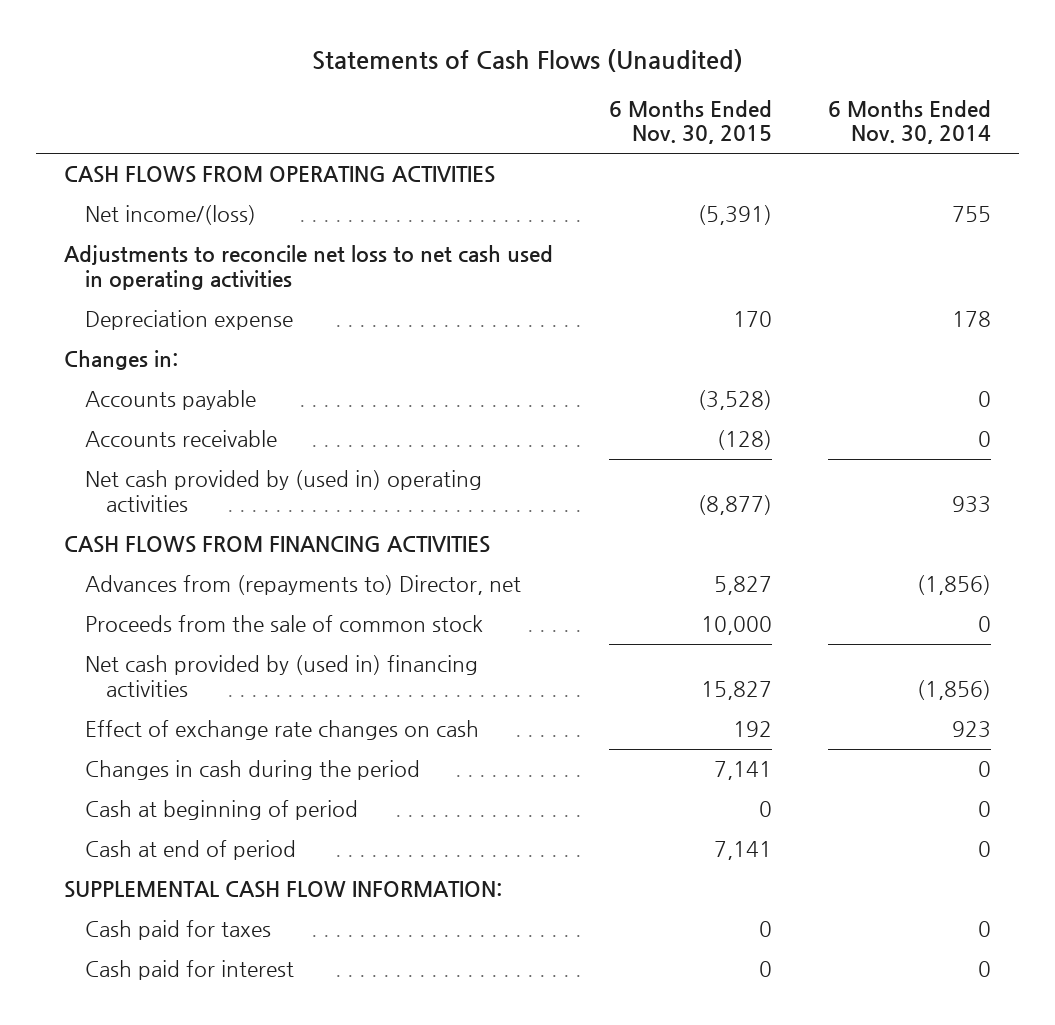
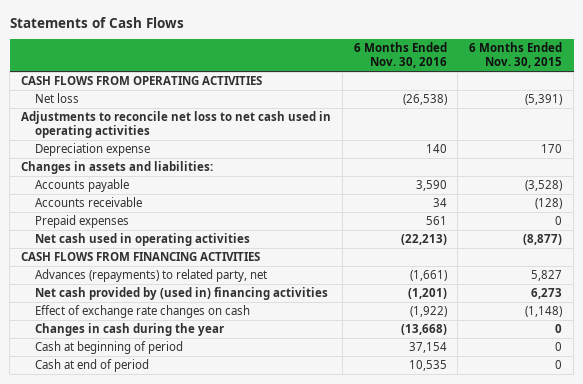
- Statements of Cash Flows (Unaudited)
+ Statements of Cash Flows
- | 6 Months Ended Nov. 30, 2015 | 6 Months Ended Nov. 30, 2014
+ | 6 Months Ended Nov. 30, 2016 | 6 Months Ended Nov. 30, 2015
- Net income/(loss) | (5,391) | 755
+ Net loss | (26,538) | (5,391)
- Changes in:
+ Changes in assets and liabilities:
- Net cash provided by (used in) operating activities | (8,877) | 933
+ Prepaid expenses | 561 | 0
+ Net cash used in operating activities | (22,213) | (8,877)
- Advances from (repayments to) Director, net | 5,827 | (1,856)
- Proceeds from the sale of common stock | 10,000 | 0
- Net cash provided by (used in) financing activities | 15,827 | (1,856)
- Effect of exchange rate changes on cash | 192 | 923
- Changes in cash during the period | 7,141 | 0
+ Advances (repayments) to related party, net | (1,661) | 5,827
+ Net cash provided by (used in) financing activities | (1,201) | 6,273
+ Effect of exchange rate changes on cash | (1,922) | (1,148)
+ Changes in cash during the year | (13,668) | 0
- Cash at end of period | 7,141 | 0
- SUPPLEMENTAL CASH FLOW INFORMATION:
- Cash paid for taxes | 0 | 0
- Cash paid for interest | 0 | 0
+ Cash at end of period | 10,535 | 0

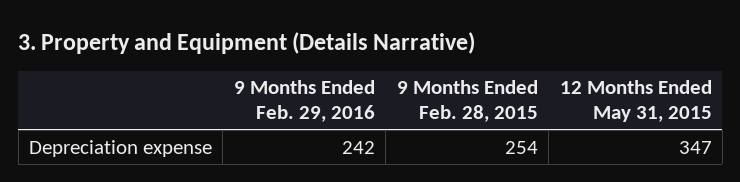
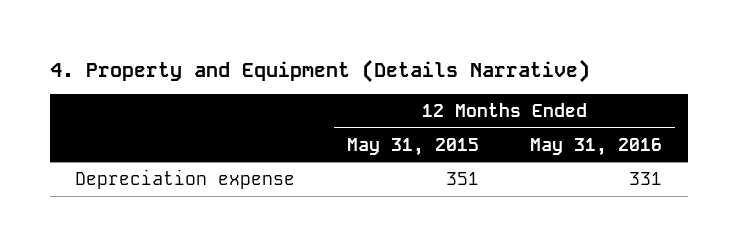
- 3. Property and Equipment (Details Narrative)
+ 4. Property and Equipment (Details Narrative)
- | 9 Months Ended Feb. 29, 2016 | 9 Months Ended Feb. 28, 2015 | 12 Months Ended May 31, 2015
+ | 12 Months Ended May 31, 2015 | 12 Months Ended May 31, 2016
- Depreciation expense | 242 | 254 | 347
+ Depreciation expense | 351 | 331

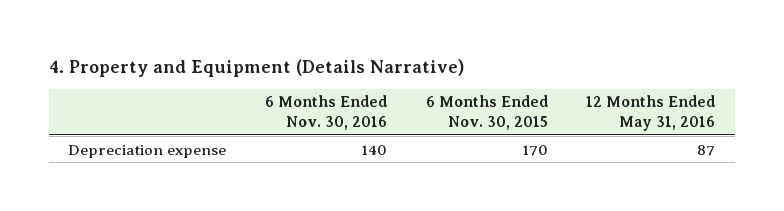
- | 12 Months Ended May 31, 2015 | 12 Months Ended May 31, 2016
+ | 6 Months Ended Nov. 30, 2016 | 6 Months Ended Nov. 30, 2015 | 12 Months Ended May 31, 2016
- Depreciation expense | 351 | 331
+ Depreciation expense | 140 | 170 | 87

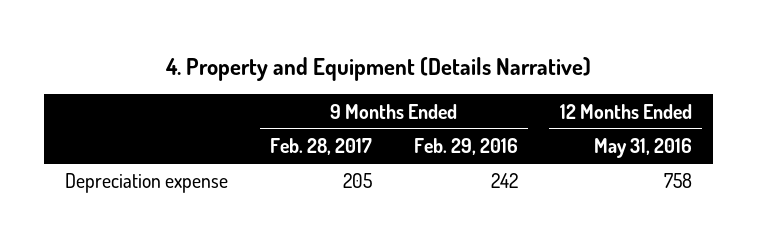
- | 6 Months Ended Nov. 30, 2016 | 6 Months Ended Nov. 30, 2015 | 12 Months Ended May 31, 2016
+ | 9 Months Ended Feb. 28, 2017 | 9 Months Ended Feb. 29, 2016 | 12 Months Ended May 31, 2016
- Depreciation expense | 140 | 170 | 87
+ Depreciation expense | 205 | 242 | 758

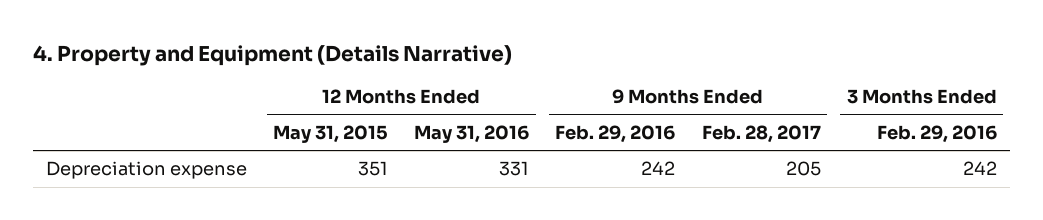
- | 9 Months Ended Feb. 28, 2017 | 9 Months Ended Feb. 29, 2016 | 12 Months Ended May 31, 2016
+ | 12 Months Ended May 31, 2015 | 12 Months Ended May 31, 2016 | 9 Months Ended Feb. 29, 2016 | 9 Months Ended Feb. 28, 2017 | 3 Months Ended Feb. 29, 2016
- Depreciation expense | 205 | 242 | 758
+ Depreciation expense | 351 | 331 | 242 | 205 | 242

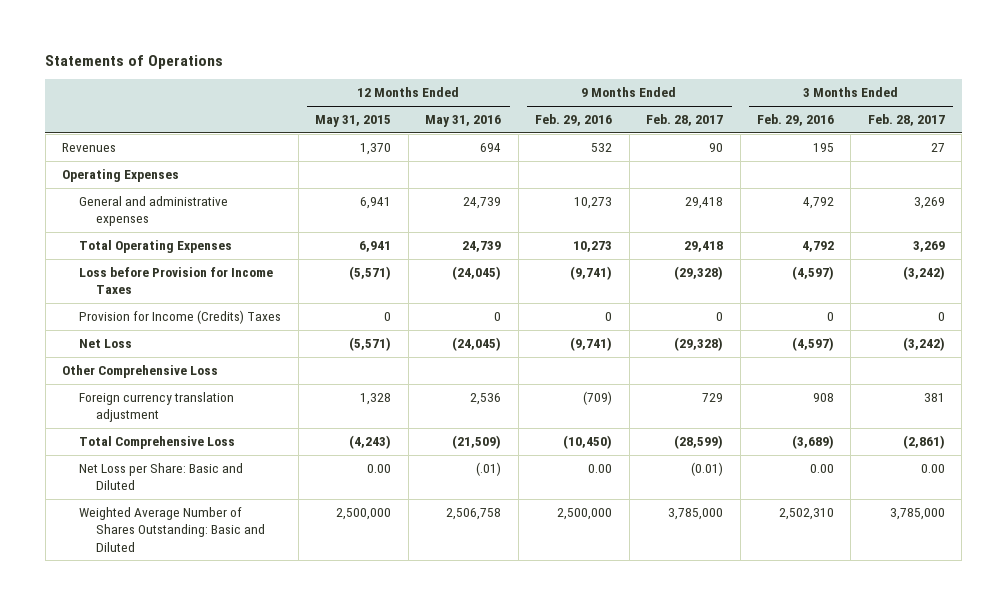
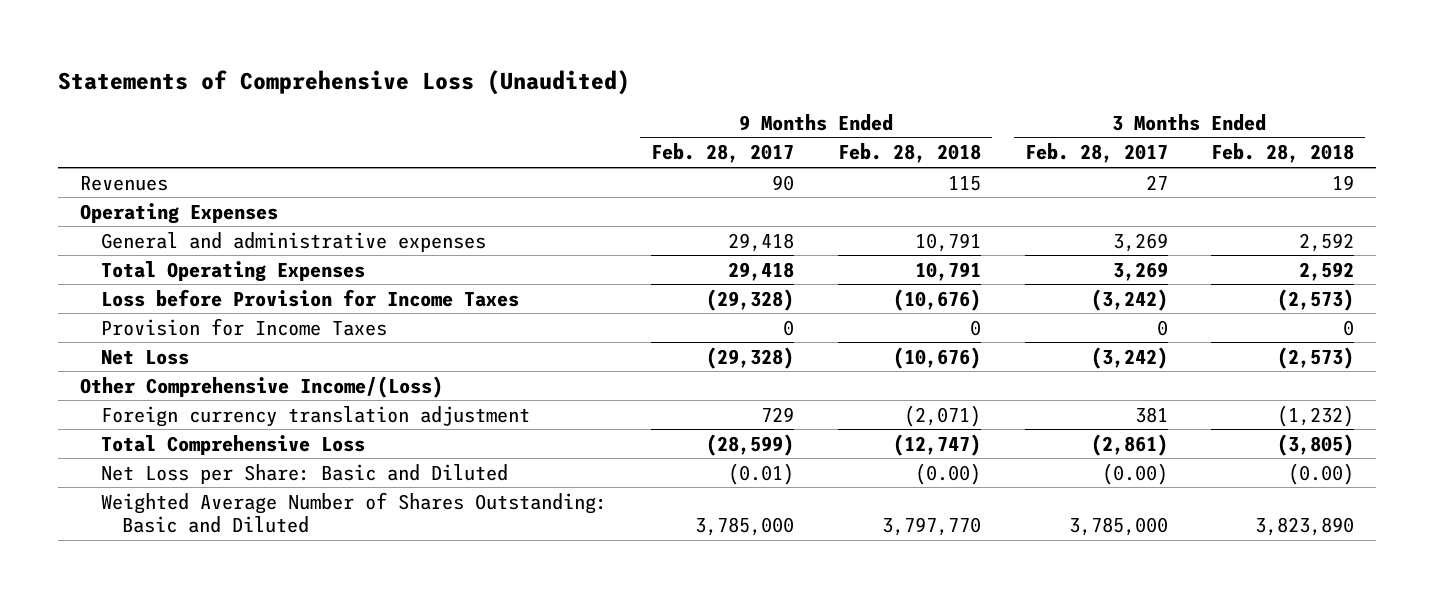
- Statements of Operations
+ Statements of Comprehensive Loss (Unaudited)
- | 12 Months Ended May 31, 2015 | 12 Months Ended May 31, 2016 | 9 Months Ended Feb. 29, 2016 | 9 Months Ended Feb. 28, 2017 | 3 Months Ended Feb. 29, 2016 | 3 Months Ended Feb. 28, 2017
+ | 9 Months Ended Feb. 28, 2017 | 9 Months Ended Feb. 28, 2018 | 3 Months Ended Feb. 28, 2017 | 3 Months Ended Feb. 28, 2018
- Provision for Income (Credits) Taxes | 0 | 0 | 0 | 0 | 0 | 0
+ Provision for Income Taxes | 0 | 0 | 0 | 0
- Other Comprehensive Loss
+ Other Comprehensive Income/(Loss)
- Net Loss per Share: Basic and Diluted | 0.00 | (.01) | 0.00 | (0.01) | 0.00 | 0.00
+ Net Loss per Share: Basic and Diluted | (0.01) | (0.00) | (0.00) | (0.00)

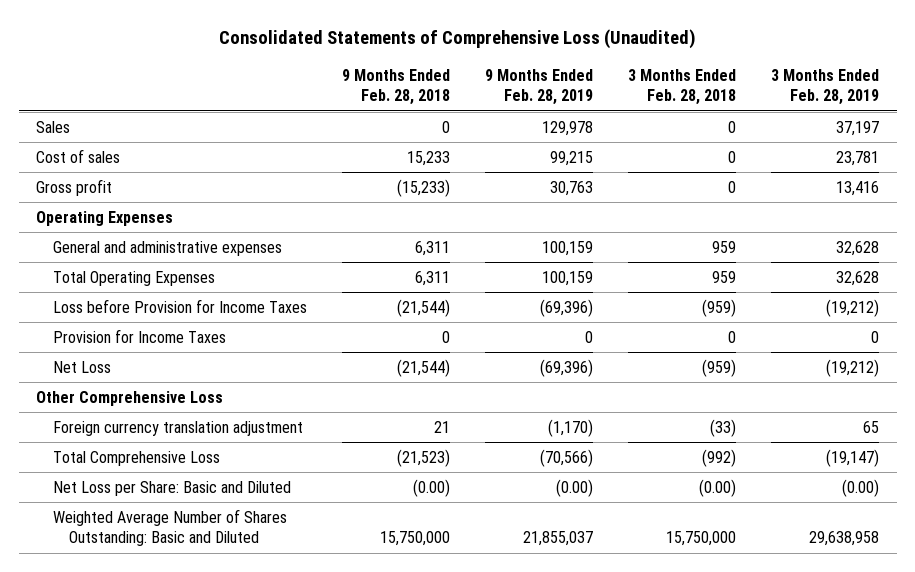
- Statements of Comprehensive Loss (Unaudited)
+ Consolidated Statements of Comprehensive Loss (Unaudited)
- | 9 Months Ended Feb. 28, 2017 | 9 Months Ended Feb. 28, 2018 | 3 Months Ended Feb. 28, 2017 | 3 Months Ended Feb. 28, 2018
+ | 9 Months Ended Feb. 28, 2018 | 9 Months Ended Feb. 28, 2019 | 3 Months Ended Feb. 28, 2018 | 3 Months Ended Feb. 28, 2019
- Revenues | 90 | 115 | 27 | 19
+ Sales | 0 | 129,978 | 0 | 37,197
+ Cost of sales | 15,233 | 99,215 | 0 | 23,781
+ Gross profit | (15,233) | 30,763 | 0 | 13,416
- General and administrative expenses | 29,418 | 10,791 | 3,269 | 2,592
- Total Operating Expenses | 29,418 | 10,791 | 3,269 | 2,592
- Loss before Provision for Income Taxes | (29,328) | (10,676) | (3,242) | (2,573)
+ General and administrative expenses | 6,311 | 100,159 | 959 | 32,628
+ Total Operating Expenses | 6,311 | 100,159 | 959 | 32,628
+ Loss before Provision for Income Taxes | (21,544) | (69,396) | (959) | (19,212)
- Net Loss | (29,328) | (10,676) | (3,242) | (2,573)
- Other Comprehensive Income/(Loss)
- Foreign currency translation adjustment | 729 | (2,071) | 381 | (1,232)
- Total Comprehensive Loss | (28,599) | (12,747) | (2,861) | (3,805)
+ Net Loss | (21,544) | (69,396) | (959) | (19,212)
+ Other Comprehensive Loss
+ Foreign currency translation adjustment | 21 | (1,170) | (33) | 65
+ Total Comprehensive Loss | (21,523) | (70,566) | (992) | (19,147)
- Weighted Average Number of Shares Outstanding: Basic and Diluted | 3,785,000 | 3,797,770 | 3,785,000 | 3,823,890
+ Weighted Average Number of Shares Outstanding: Basic and Diluted | 15,750,000 | 21,855,037 | 15,750,000 | 29,638,958

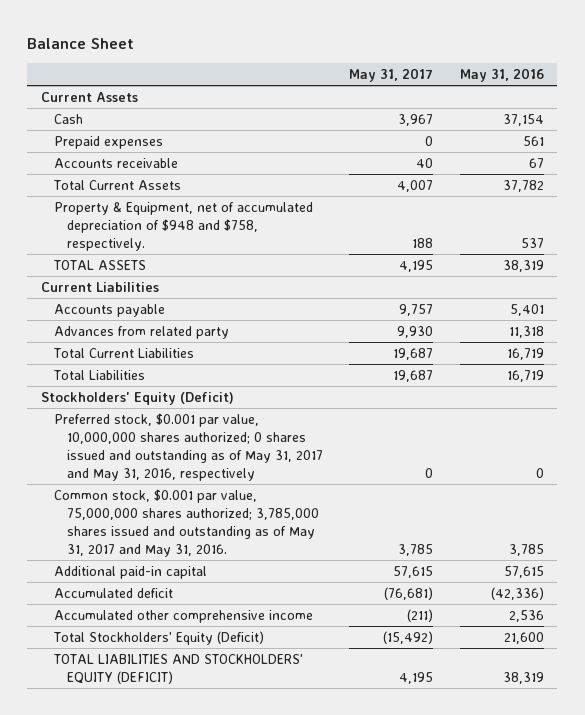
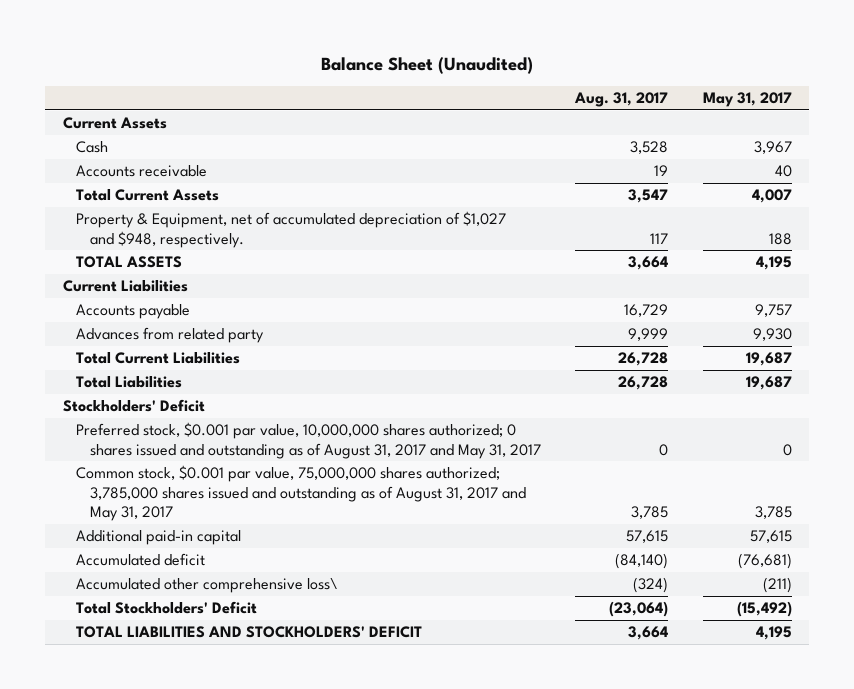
- Balance Sheet
+ Balance Sheet (Unaudited)
- | May 31, 2017 | May 31, 2016
+ | Aug. 31, 2017 | May 31, 2017
- Prepaid expenses | 0 | 561
- Property & Equipment, net of accumulated depreciation of $948 and $758, respectively. | 188 | 537
+ Property & Equipment, net of accumulated depreciation of $1,027 and $948, respectively. | 117 | 188
- Stockholders' Equity (Deficit)
- Preferred stock, $0.001 par value, 10,000,000 shares authorized; 0 shares issued and outstanding as of May 31, 2017 and May 31, 2016, respectively | 0 | 0
- Common stock, $0.001 par value, 75,000,000 shares authorized; 3,785,000 shares issued and outstanding as of May 31, 2017 and May 31, 2016. | 3,785 | 3,785
+ Stockholders' Deficit
+ Preferred stock, $0.001 par value, 10,000,000 shares authorized; 0 shares issued and outstanding as of August 31, 2017 and May 31, 2017 | 0 | 0
+ Common stock, $0.001 par value, 75,000,000 shares authorized; 3,785,000 shares issued and outstanding as of August 31, 2017 and May 31, 2017 | 3,785 | 3,785
- Accumulated other comprehensive income | (211) | 2,536
- Total Stockholders' Equity (Deficit) | (15,492) | 21,600
- TOTAL LIABILITIES AND STOCKHOLDERS' EQUITY (DEFICIT) | 4,195 | 38,319
+ Accumulated other comprehensive loss\ | (324) | (211)
+ Total Stockholders' Deficit | (23,064) | (15,492)
+ TOTAL LIABILITIES AND STOCKHOLDERS' DEFICIT | 3,664 | 4,195

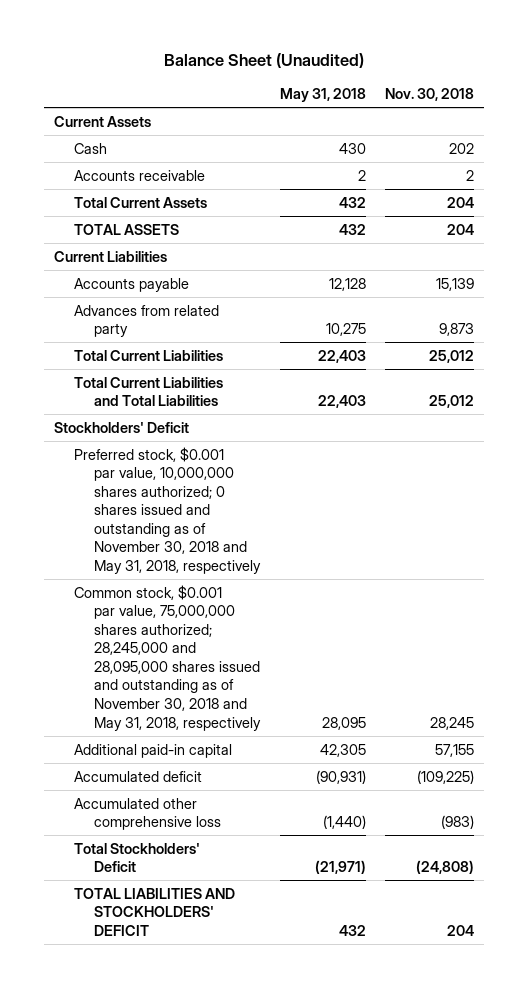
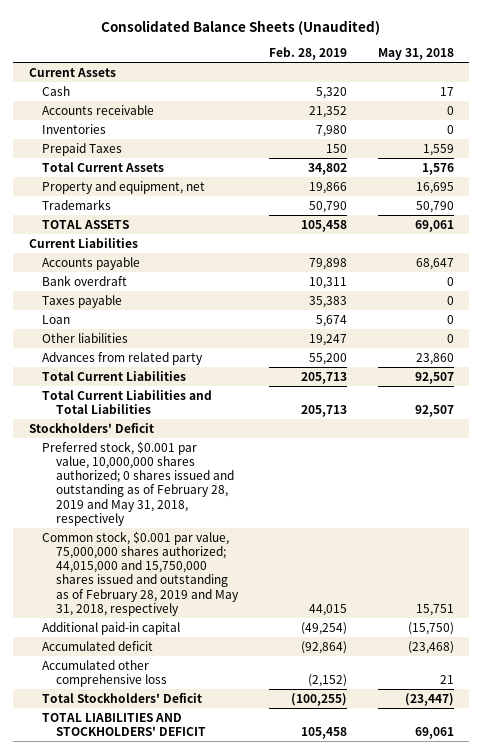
- Balance Sheet (Unaudited)
+ Consolidated Balance Sheets (Unaudited)
- | May 31, 2018 | Nov. 30, 2018
+ | Feb. 28, 2019 | May 31, 2018
- Cash | 430 | 202
- Accounts receivable | 2 | 2
- Total Current Assets | 432 | 204
- TOTAL ASSETS | 432 | 204
+ Cash | 5,320 | 17
+ Accounts receivable | 21,352 | 0
+ Inventories | 7,980 | 0
+ Prepaid Taxes | 150 | 1,559
+ Total Current Assets | 34,802 | 1,576
+ Property and equipment, net | 19,866 | 16,695
+ Trademarks | 50,790 | 50,790
+ TOTAL ASSETS | 105,458 | 69,061
- Accounts payable | 12,128 | 15,139
- Advances from related party | 10,275 | 9,873
- Total Current Liabilities | 22,403 | 25,012
- Total Current Liabilities and Total Liabilities | 22,403 | 25,012
+ Accounts payable | 79,898 | 68,647
+ Bank overdraft | 10,311 | 0
+ Taxes payable | 35,383 | 0
+ Loan | 5,674 | 0
+ Other liabilities | 19,247 | 0
+ Advances from related party | 55,200 | 23,860
+ Total Current Liabilities | 205,713 | 92,507
+ Total Current Liabilities and Total Liabilities | 205,713 | 92,507
- Preferred stock, $0.001 par value, 10,000,000 shares authorized; 0 shares issued and outstanding as of November 30, 2018 and May 31, 2018, respectively
- Common stock, $0.001 par value, 75,000,000 shares authorized; 28,245,000 and 28,095,000 shares issued and outstanding as of November 30, 2018 and May 31, 2018, respectively | 28,095 | 28,245
- Additional paid-in capital | 42,305 | 57,155
- Accumulated deficit | (90,931) | (109,225)
- Accumulated other comprehensive loss | (1,440) | (983)
- Total Stockholders' Deficit | (21,971) | (24,808)
- TOTAL LIABILITIES AND STOCKHOLDERS' DEFICIT | 432 | 204
+ Preferred stock, $0.001 par value, 10,000,000 shares authorized; 0 shares issued and outstanding as of February 28, 2019 and May 31, 2018, respectively
+ Common stock, $0.001 par value, 75,000,000 shares authorized; 44,015,000 and 15,750,000 shares issued and outstanding as of February 28, 2019 and May 31, 2018, respectively | 44,015 | 15,751
+ Additional paid-in capital | (49,254) | (15,750)
+ Accumulated deficit | (92,864) | (23,468)
+ Accumulated other comprehensive loss | (2,152) | 21
+ Total Stockholders' Deficit | (100,255) | (23,447)
+ TOTAL LIABILITIES AND STOCKHOLDERS' DEFICIT | 105,458 | 69,061

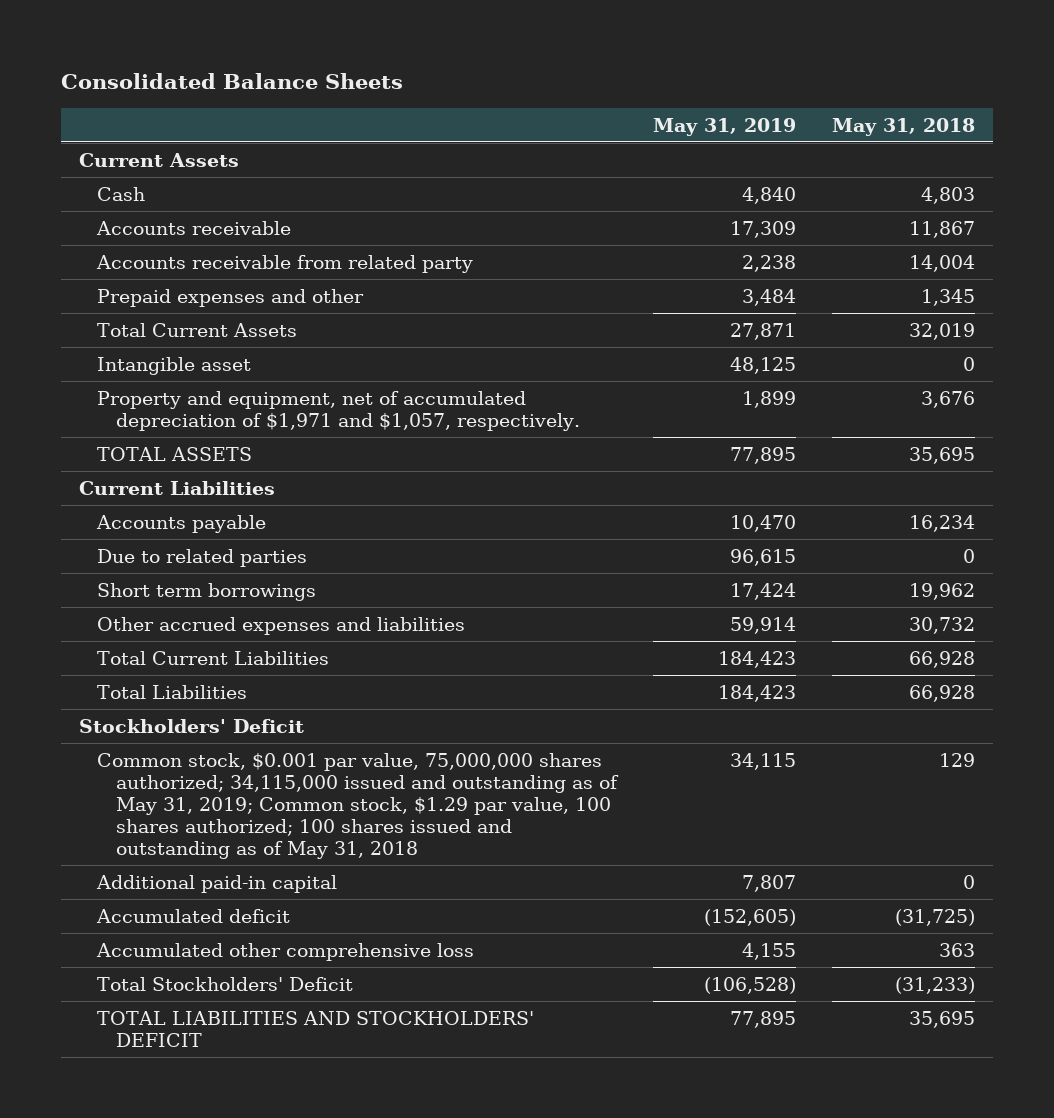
- Consolidated Balance Sheets (Unaudited)
+ Consolidated Balance Sheets
- | Feb. 28, 2019 | May 31, 2018
+ | May 31, 2019 | May 31, 2018
- Cash | 5,320 | 17
- Accounts receivable | 21,352 | 0
- Inventories | 7,980 | 0
- Prepaid Taxes | 150 | 1,559
- Total Current Assets | 34,802 | 1,576
- Property and equipment, net | 19,866 | 16,695
- Trademarks | 50,790 | 50,790
- TOTAL ASSETS | 105,458 | 69,061
+ Cash | 4,840 | 4,803
+ Accounts receivable | 17,309 | 11,867
+ Accounts receivable from related party | 2,238 | 14,004
+ Prepaid expenses and other | 3,484 | 1,345
+ Total Current Assets | 27,871 | 32,019
+ Intangible asset | 48,125 | 0
+ Property and equipment, net of accumulated depreciation of $1,971 and $1,057, respectively. | 1,899 | 3,676
+ TOTAL ASSETS | 77,895 | 35,695
- Accounts payable | 79,898 | 68,647
- Bank overdraft | 10,311 | 0
- Taxes payable | 35,383 | 0
- Loan | 5,674 | 0
- Other liabilities | 19,247 | 0
- Advances from related party | 55,200 | 23,860
- Total Current Liabilities | 205,713 | 92,507
- Total Current Liabilities and Total Liabilities | 205,713 | 92,507
+ Accounts payable | 10,470 | 16,234
+ Due to related parties | 96,615 | 0
+ Short term borrowings | 17,424 | 19,962
+ Other accrued expenses and liabilities | 59,914 | 30,732
+ Total Current Liabilities | 184,423 | 66,928
+ Total Liabilities | 184,423 | 66,928
- Preferred stock, $0.001 par value, 10,000,000 shares authorized; 0 shares issued and outstanding as of February 28, 2019 and May 31, 2018, respectively
- Common stock, $0.001 par value, 75,000,000 shares authorized; 44,015,000 and 15,750,000 shares issued and outstanding as of February 28, 2019 and May 31, 2018, respectively | 44,015 | 15,751
- Additional paid-in capital | (49,254) | (15,750)
- Accumulated deficit | (92,864) | (23,468)
- Accumulated other comprehensive loss | (2,152) | 21
- Total Stockholders' Deficit | (100,255) | (23,447)
- TOTAL LIABILITIES AND STOCKHOLDERS' DEFICIT | 105,458 | 69,061
+ Common stock, $0.001 par value, 75,000,000 shares authorized; 34,115,000 issued and outstanding as of May 31, 2019; Common stock, $1.29 par value, 100 shares authorized; 100 shares issued and outstanding as of May 31, 2018 | 34,115 | 129
+ Additional paid-in capital | 7,807 | 0
+ Accumulated deficit | (152,605) | (31,725)
+ Accumulated other comprehensive loss | 4,155 | 363
+ Total Stockholders' Deficit | (106,528) | (31,233)
+ TOTAL LIABILITIES AND STOCKHOLDERS' DEFICIT | 77,895 | 35,695

